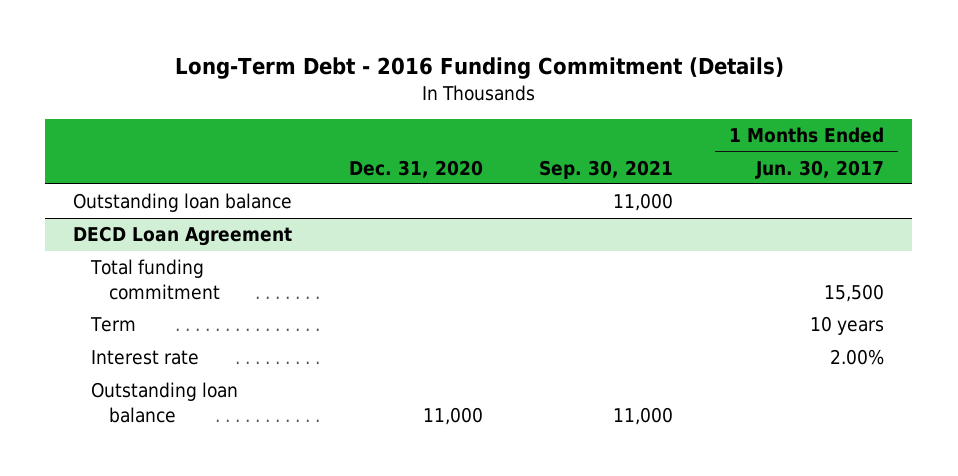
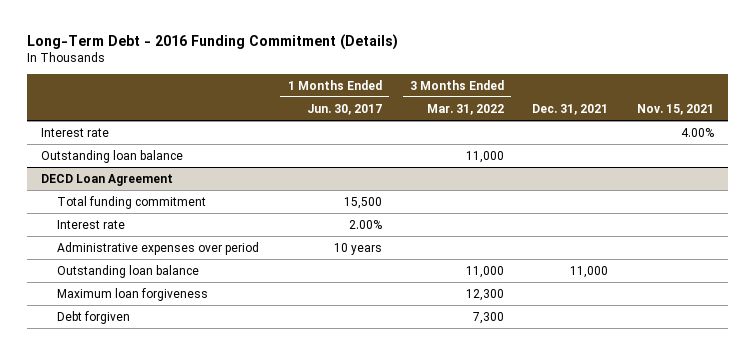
- | Dec. 31, 2020 | Sep. 30, 2021 | 1 Months Ended Jun. 30, 2017
+ | 1 Months Ended Jun. 30, 2017 | 3 Months Ended Mar. 31, 2022 | Dec. 31, 2021 | Nov. 15, 2021
+ Interest rate | | | | 4.00%
@ DECD Loan Agreement
- Term | | | 10 years
+ Administrative expenses over period | 10 years | | |
+ Maximum loan forgiveness | | 12,300 | |
+ Debt forgiven | | 7,300 | |

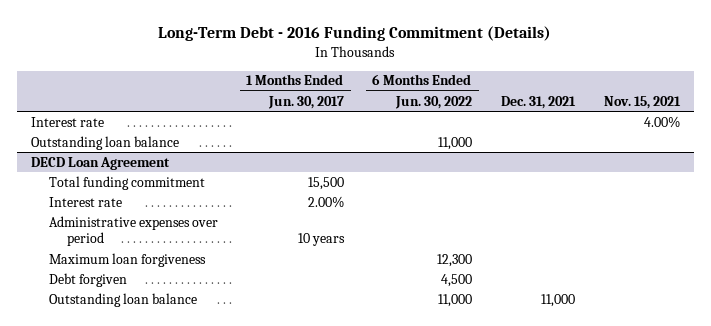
- | 1 Months Ended Jun. 30, 2017 | 3 Months Ended Mar. 31, 2022 | Dec. 31, 2021 | Nov. 15, 2021
+ | 1 Months Ended Jun. 30, 2017 | 6 Months Ended Jun. 30, 2022 | Dec. 31, 2021 | Nov. 15, 2021
@ DECD Loan Agreement
moved down: Outstanding loan balance | | 11,000 | 11,000 |

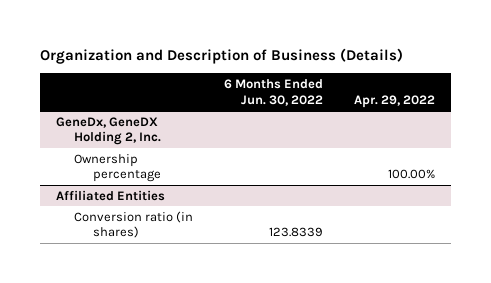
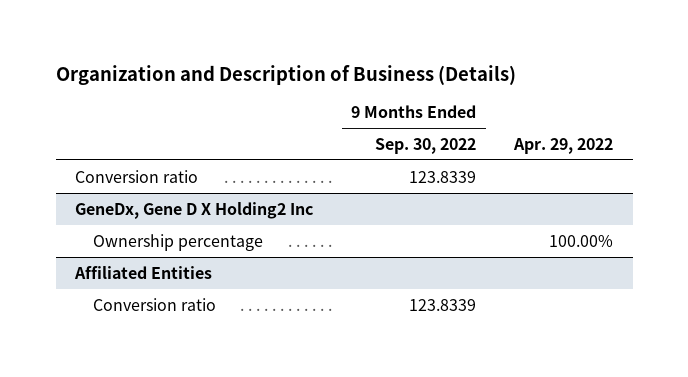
- | 6 Months Ended Jun. 30, 2022 | Apr. 29, 2022
+ | 9 Months Ended Sep. 30, 2022 | Apr. 29, 2022
- GeneDx, GeneDX Holding 2, Inc.
+ Conversion ratio | 123.8339 |
+ GeneDx, Gene D X Holding2 Inc
@ Affiliated Entities
- Conversion ratio (in shares) | 123.8339 |
+ Conversion ratio | 123.8339 |

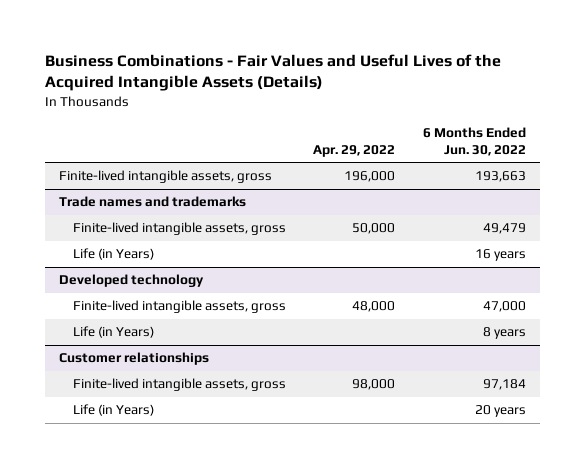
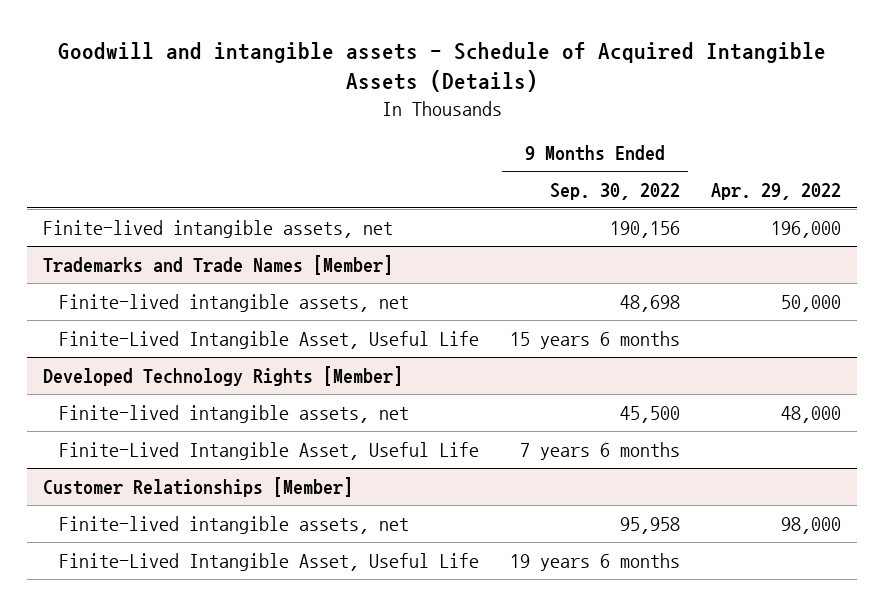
- Business Combinations - Fair Values and Useful Lives of the Acquired Intangible Assets (Details)
+ Goodwill and intangible assets - Schedule of Acquired Intangible Assets (Details)
- | Apr. 29, 2022 | 6 Months Ended Jun. 30, 2022
+ | 9 Months Ended Sep. 30, 2022 | Apr. 29, 2022
- Finite-lived intangible assets, gross | 196,000 | 193,663
- Trade names and trademarks
- Finite-lived intangible assets, gross | 50,000 | 49,479
- Life (in Years) | | 16 years
- Developed technology
- Finite-lived intangible assets, gross | 48,000 | 47,000
- Life (in Years) | | 8 years
- Customer relationships
- Finite-lived intangible assets, gross | 98,000 | 97,184
- Life (in Years) | | 20 years
+ Finite-lived intangible assets, net | 190,156 | 196,000
+ Trademarks and Trade Names [Member]
+ Finite-lived intangible assets, net | 48,698 | 50,000
+ Finite-Lived Intangible Asset, Useful Life | 15 years 6 months |
+ Developed Technology Rights [Member]
+ Finite-lived intangible assets, net | 45,500 | 48,000
+ Finite-Lived Intangible Asset, Useful Life | 7 years 6 months |
+ Customer Relationships [Member]
+ Finite-lived intangible assets, net | 95,958 | 98,000
+ Finite-Lived Intangible Asset, Useful Life | 19 years 6 months |

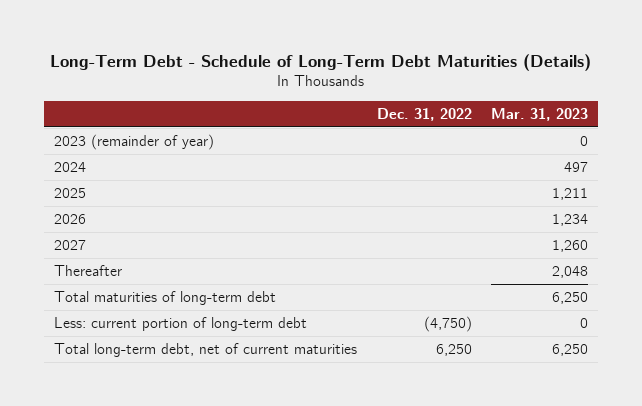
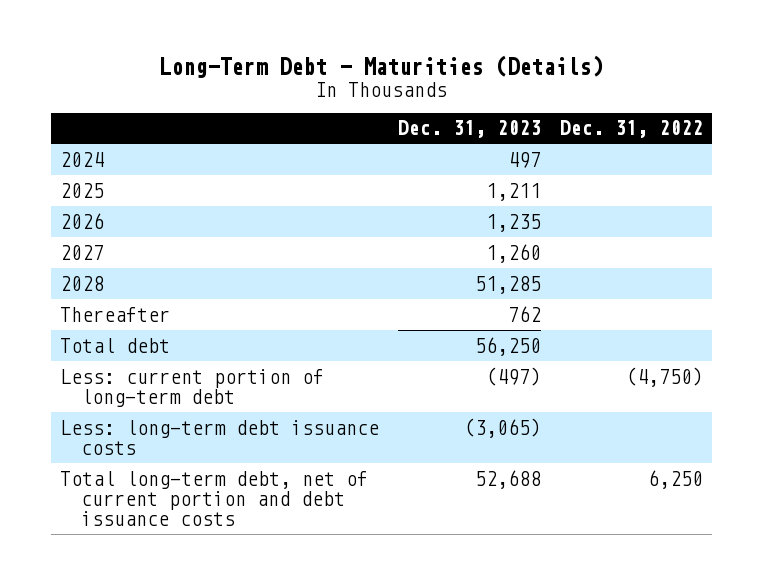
- Long-Term Debt - Schedule of Long-Term Debt Maturities (Details)
+ Long-Term Debt - Maturities (Details)
- | Dec. 31, 2022 | Mar. 31, 2023
+ | Dec. 31, 2023 | Dec. 31, 2022
- 2023 (remainder of year) | | 0
+ 2028 | 51,285 |
- Total maturities of long-term debt | | 6,250
+ Total debt | 56,250 |
- Total long-term debt, net of current maturities | 6,250 | 6,250
+ Less: long-term debt issuance costs | (3,065) |
+ Total long-term debt, net of current portion and debt issuance costs | 52,688 | 6,250

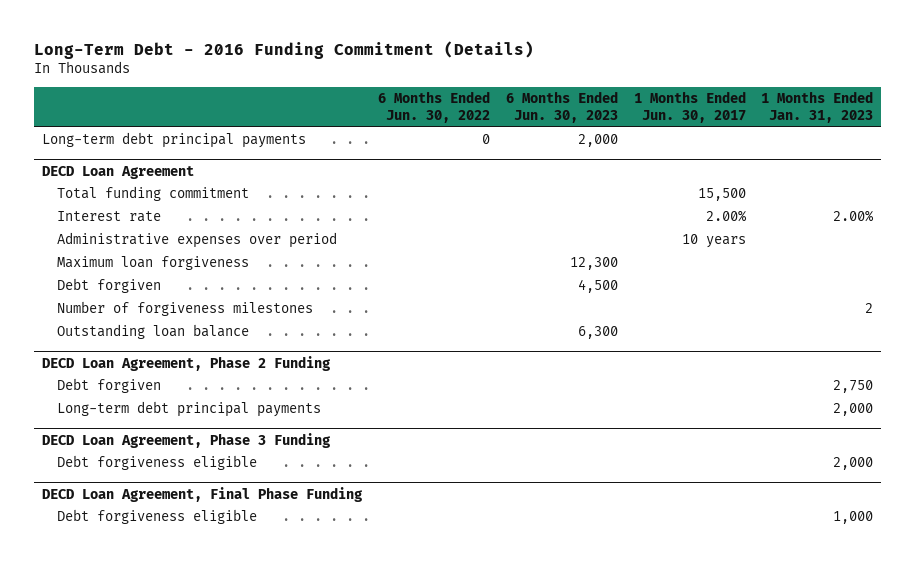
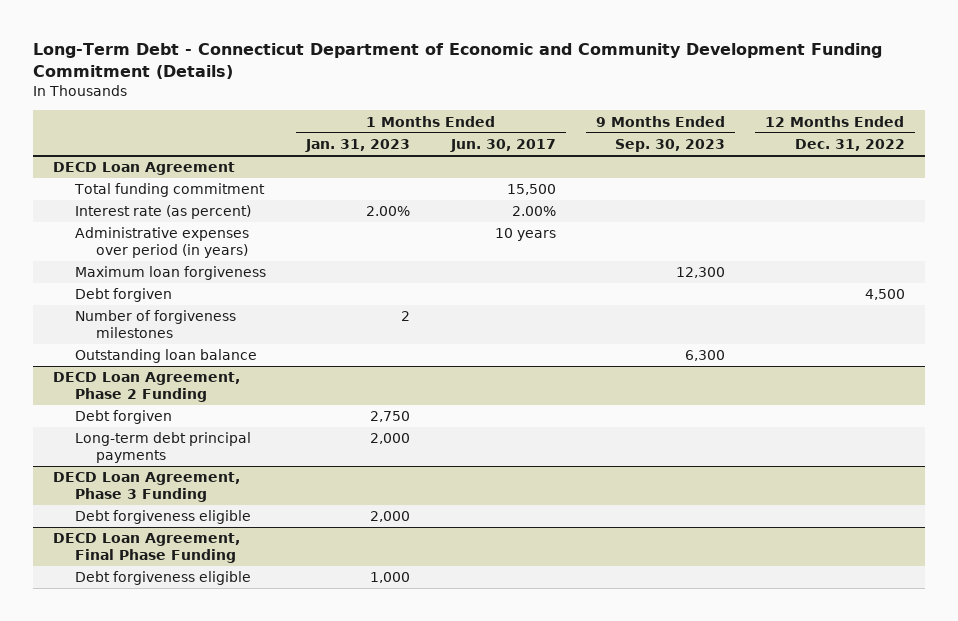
- Long-Term Debt - 2016 Funding Commitment (Details)
+ Long-Term Debt - Connecticut Department of Economic and Community Development Funding Commitment (Details)
- | 6 Months Ended Jun. 30, 2022 | 6 Months Ended Jun. 30, 2023 | 1 Months Ended Jun. 30, 2017 | 1 Months Ended Jan. 31, 2023
+ | 1 Months Ended Jan. 31, 2023 | 1 Months Ended Jun. 30, 2017 | 9 Months Ended Sep. 30, 2023 | 12 Months Ended Dec. 31, 2022
- Long-term debt principal payments | 0 | 2,000 | |
@ DECD Loan Agreement
- Interest rate | | | 2.00% | 2.00%
- Administrative expenses over period | | | 10 years |
+ Interest rate (as percent) | 2.00% | 2.00% | |
+ Administrative expenses over period (in years) | | 10 years | |

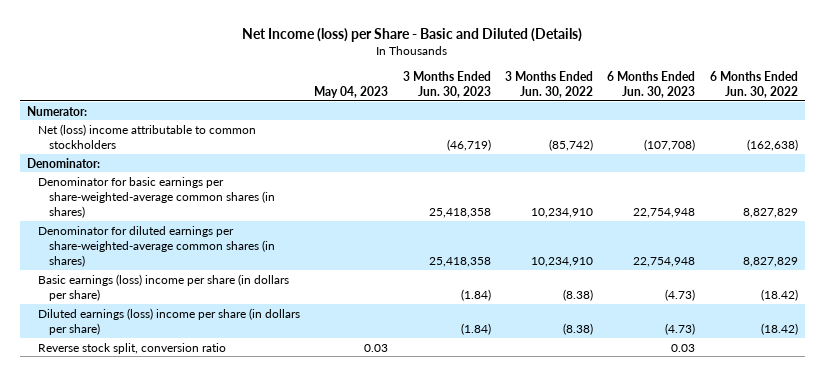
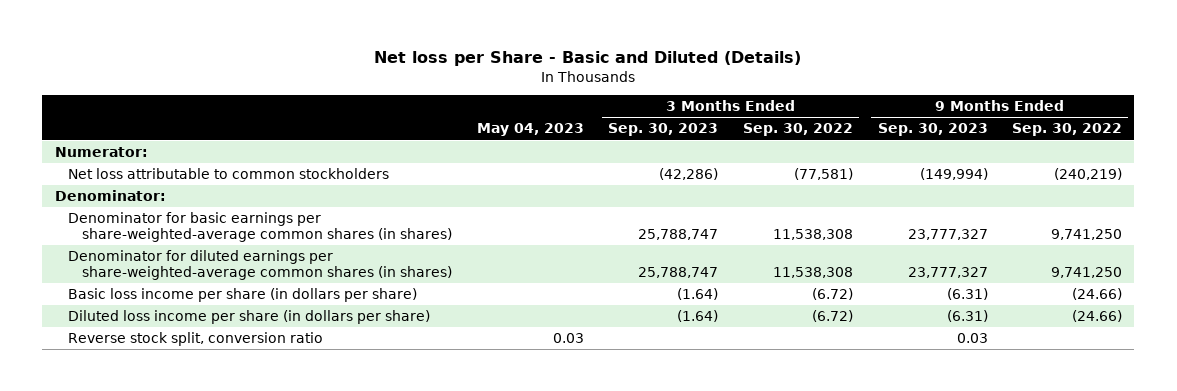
- Net Income (loss) per Share - Basic and Diluted (Details)
+ Net loss per Share - Basic and Diluted (Details)
- | May 04, 2023 | 3 Months Ended Jun. 30, 2023 | 3 Months Ended Jun. 30, 2022 | 6 Months Ended Jun. 30, 2023 | 6 Months Ended Jun. 30, 2022
+ | May 04, 2023 | 3 Months Ended Sep. 30, 2023 | 3 Months Ended Sep. 30, 2022 | 9 Months Ended Sep. 30, 2023 | 9 Months Ended Sep. 30, 2022
- Net (loss) income attributable to common stockholders | | (46,719) | (85,742) | (107,708) | (162,638)
+ Net loss attributable to common stockholders | | (42,286) | (77,581) | (149,994) | (240,219)
- Basic earnings (loss) income per share (in dollars per share) | | (1.84) | (8.38) | (4.73) | (18.42)
- Diluted earnings (loss) income per share (in dollars per share) | | (1.84) | (8.38) | (4.73) | (18.42)
+ Basic loss income per share (in dollars per share) | | (1.64) | (6.72) | (6.31) | (24.66)
+ Diluted loss income per share (in dollars per share) | | (1.64) | (6.72) | (6.31) | (24.66)

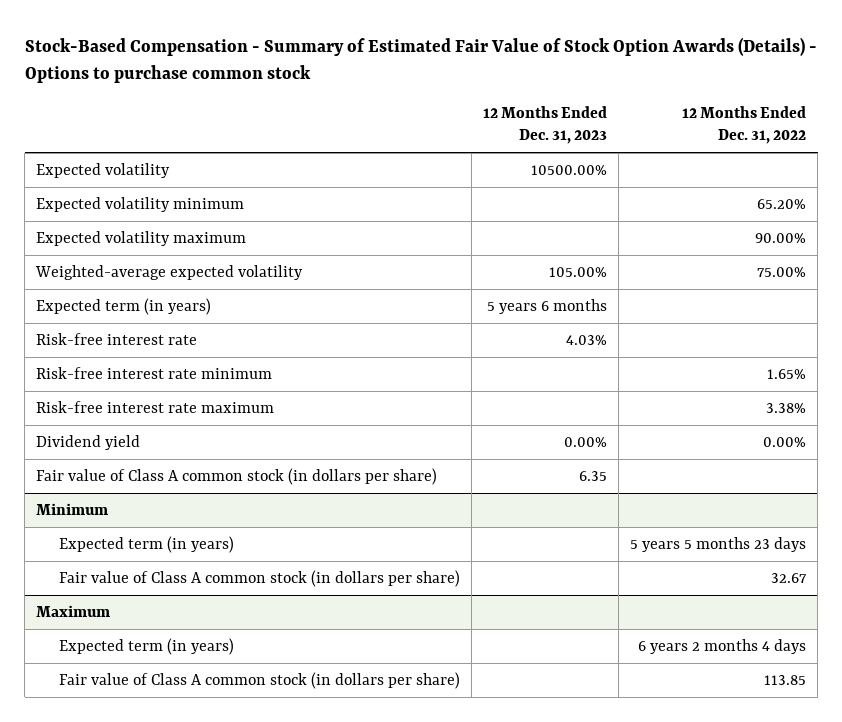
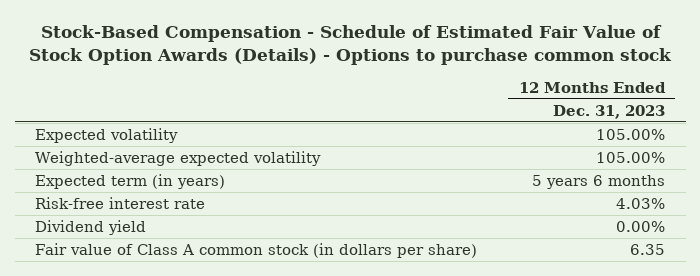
- Stock-Based Compensation - Summary of Estimated Fair Value of Stock Option Awards (Details) - Options to purchase common stock
+ Stock-Based Compensation - Schedule of Estimated Fair Value of Stock Option Awards (Details) - Options to purchase common stock
- | 12 Months Ended Dec. 31, 2023 | 12 Months Ended Dec. 31, 2022
+ | 12 Months Ended Dec. 31, 2023
- Expected volatility | 10500.00% |
- Expected volatility minimum | | 65.20%
- Expected volatility maximum | | 90.00%
+ Expected volatility | 105.00%
- Risk-free interest rate minimum | | 1.65%
- Risk-free interest rate maximum | | 3.38%
- Minimum
- Expected term (in years) | | 5 years 5 months 23 days
- Fair value of Class A common stock (in dollars per share) | | 32.67
- Maximum
- Expected term (in years) | | 6 years 2 months 4 days
- Fair value of Class A common stock (in dollars per share) | | 113.85

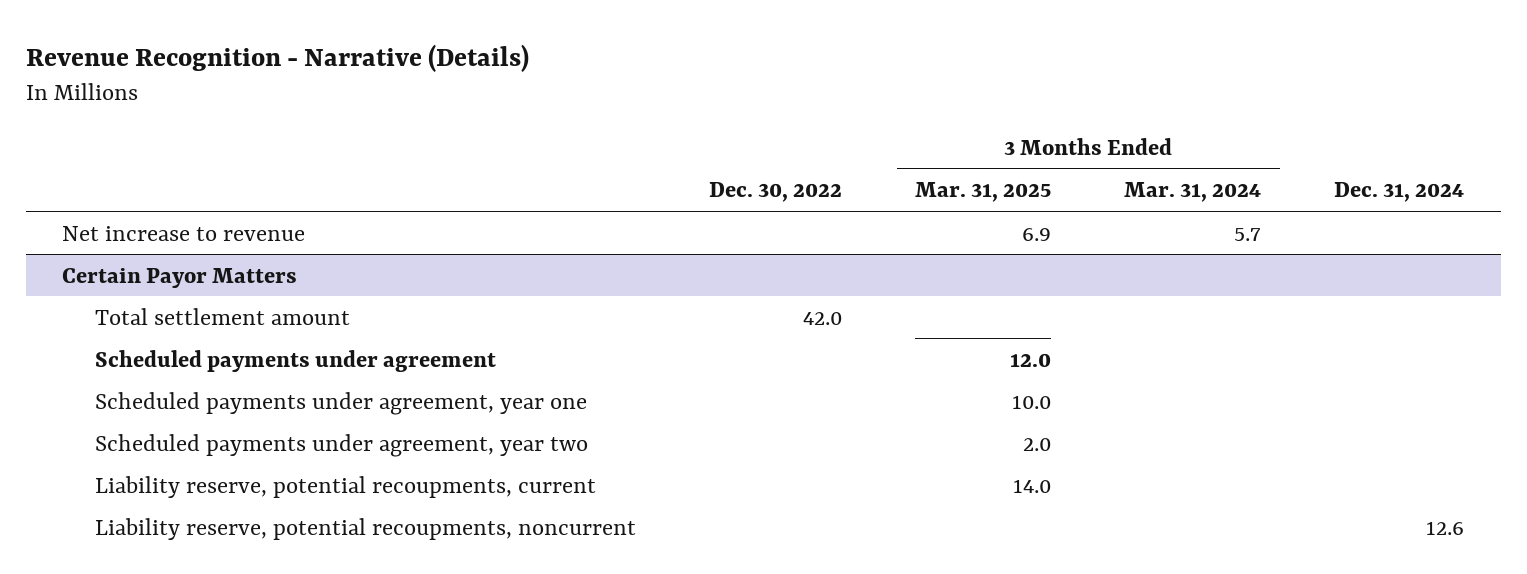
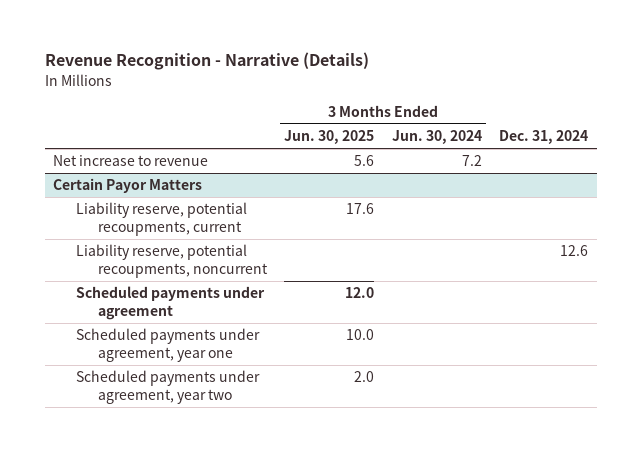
- | Dec. 30, 2022 | 3 Months Ended Mar. 31, 2025 | 3 Months Ended Mar. 31, 2024 | Dec. 31, 2024
+ | 3 Months Ended Jun. 30, 2025 | 3 Months Ended Jun. 30, 2024 | Dec. 31, 2024
@ Certain Payor Matters
- Total settlement amount | 42.0 | | |
moved up: Liability reserve, potential recoupments, current | 17.6 | |
moved up: Liability reserve, potential recoupments, noncurrent | | | 12.6

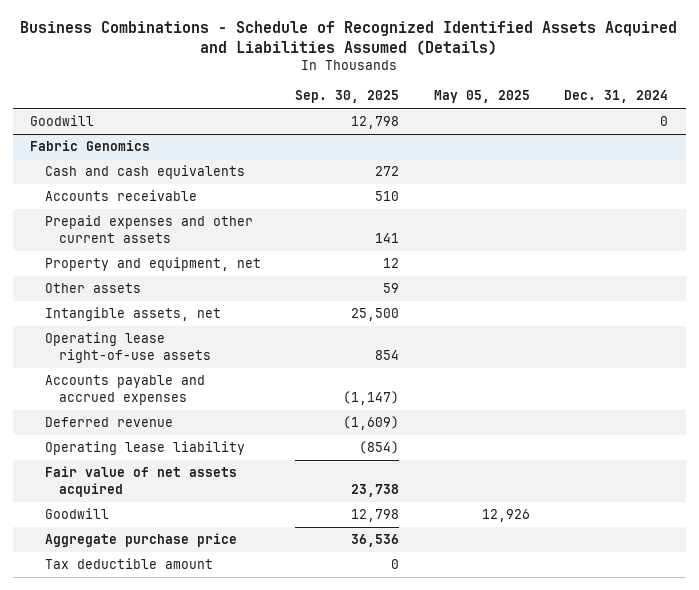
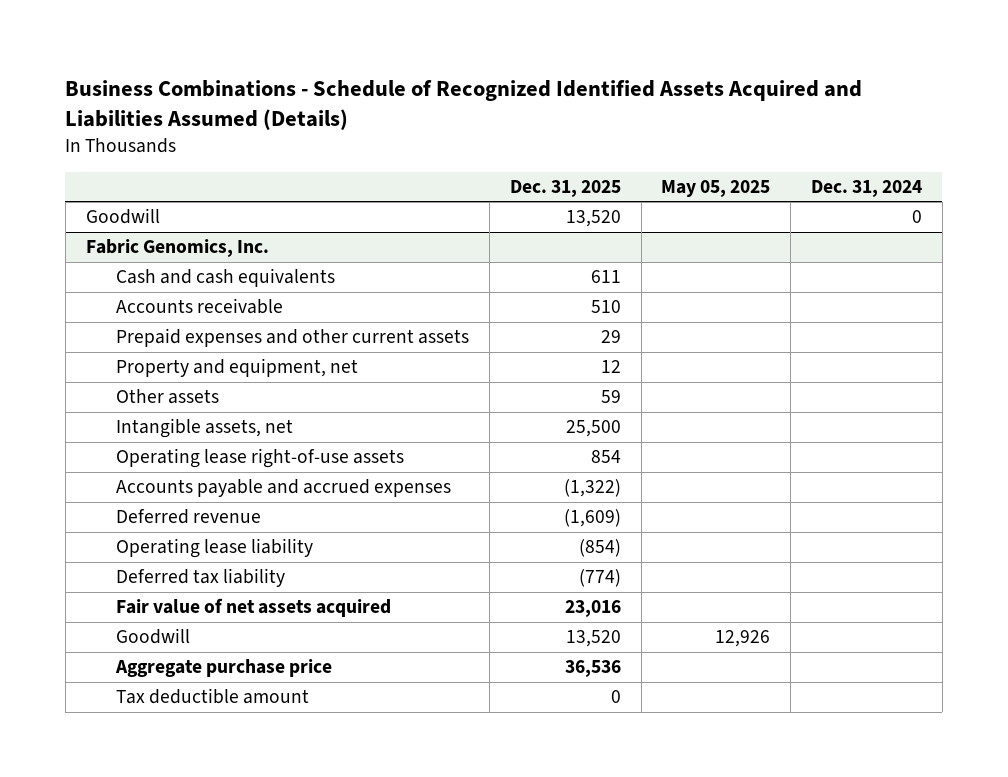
- | Sep. 30, 2025 | May 05, 2025 | Dec. 31, 2024
+ | Dec. 31, 2025 | May 05, 2025 | Dec. 31, 2024
- Fabric Genomics
+ Fabric Genomics, Inc.
+ Deferred tax liability | (774) | |

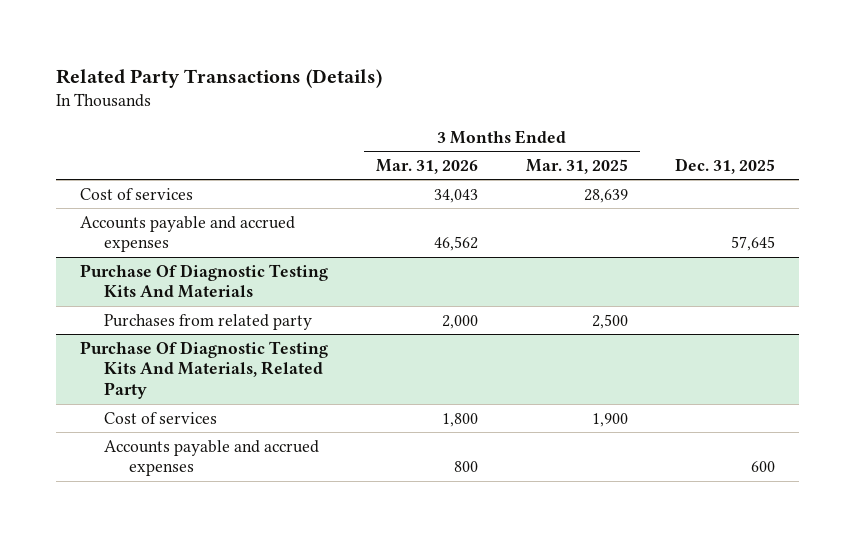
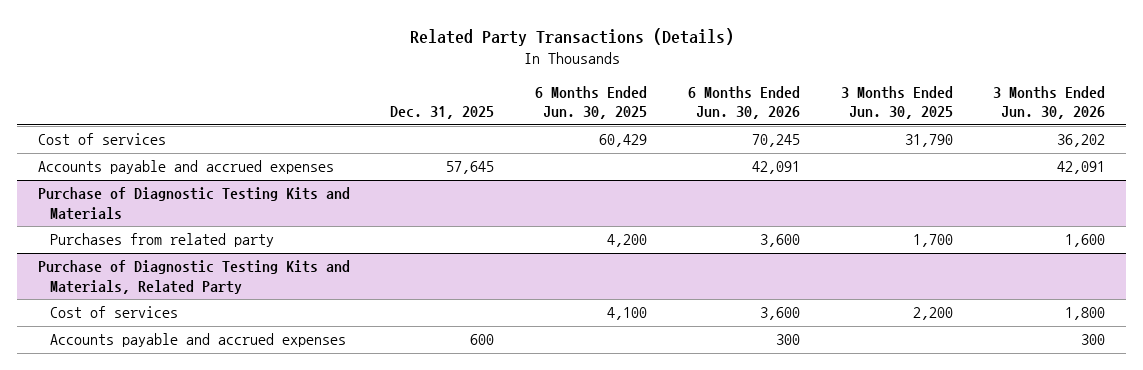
- | 3 Months Ended Mar. 31, 2026 | 3 Months Ended Mar. 31, 2025 | Dec. 31, 2025
+ | Dec. 31, 2025 | 6 Months Ended Jun. 30, 2025 | 6 Months Ended Jun. 30, 2026 | 3 Months Ended Jun. 30, 2025 | 3 Months Ended Jun. 30, 2026
- Purchase Of Diagnostic Testing Kits And Materials
+ Purchase of Diagnostic Testing Kits and Materials
- Purchase Of Diagnostic Testing Kits And Materials, Related Party
+ Purchase of Diagnostic Testing Kits and Materials, Related Party

